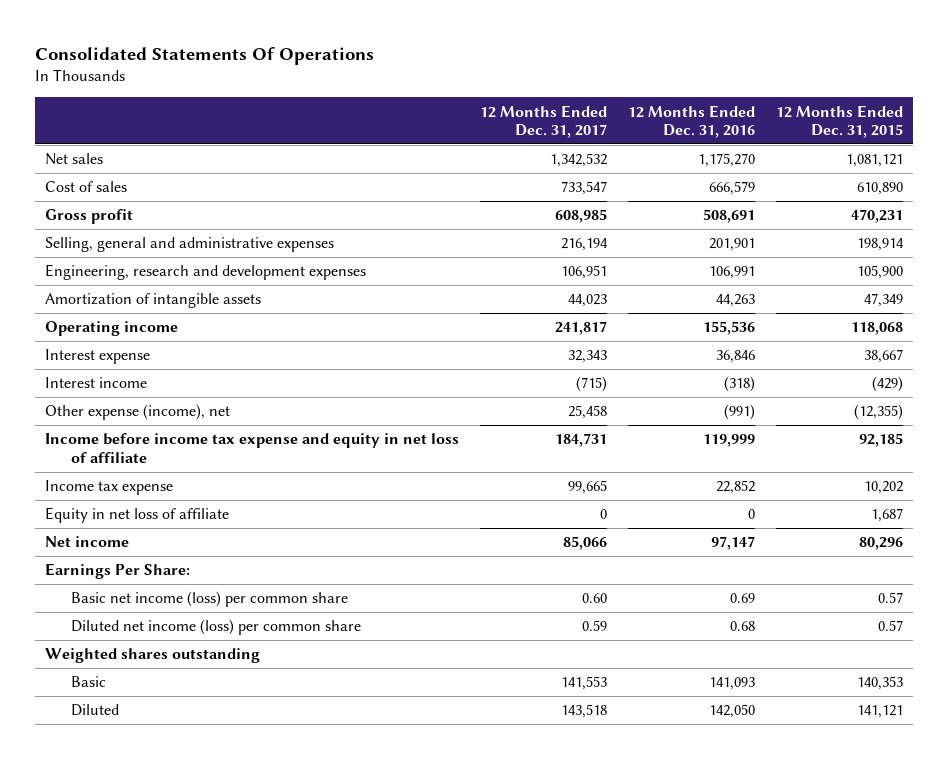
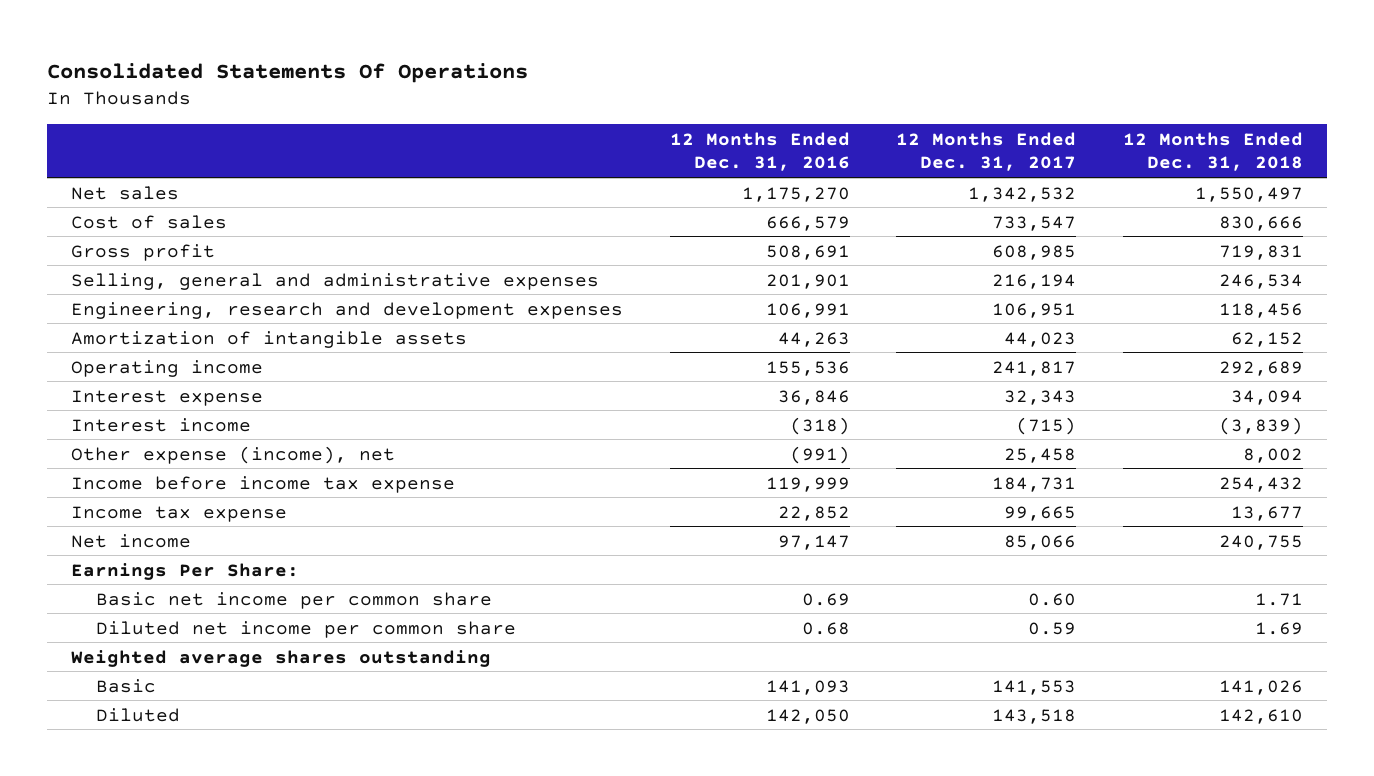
- | 12 Months Ended Dec. 31, 2017 | 12 Months Ended Dec. 31, 2016 | 12 Months Ended Dec. 31, 2015
+ | 12 Months Ended Dec. 31, 2016 | 12 Months Ended Dec. 31, 2017 | 12 Months Ended Dec. 31, 2018
- Income before income tax expense and equity in net loss of affiliate | 184,731 | 119,999 | 92,185
+ Income before income tax expense | 119,999 | 184,731 | 254,432
- Equity in net loss of affiliate | 0 | 0 | 1,687
- Basic net income (loss) per common share | 0.60 | 0.69 | 0.57
- Diluted net income (loss) per common share | 0.59 | 0.68 | 0.57
- Weighted shares outstanding
+ Basic net income per common share | 0.69 | 0.60 | 1.71
+ Diluted net income per common share | 0.68 | 0.59 | 1.69
+ Weighted average shares outstanding

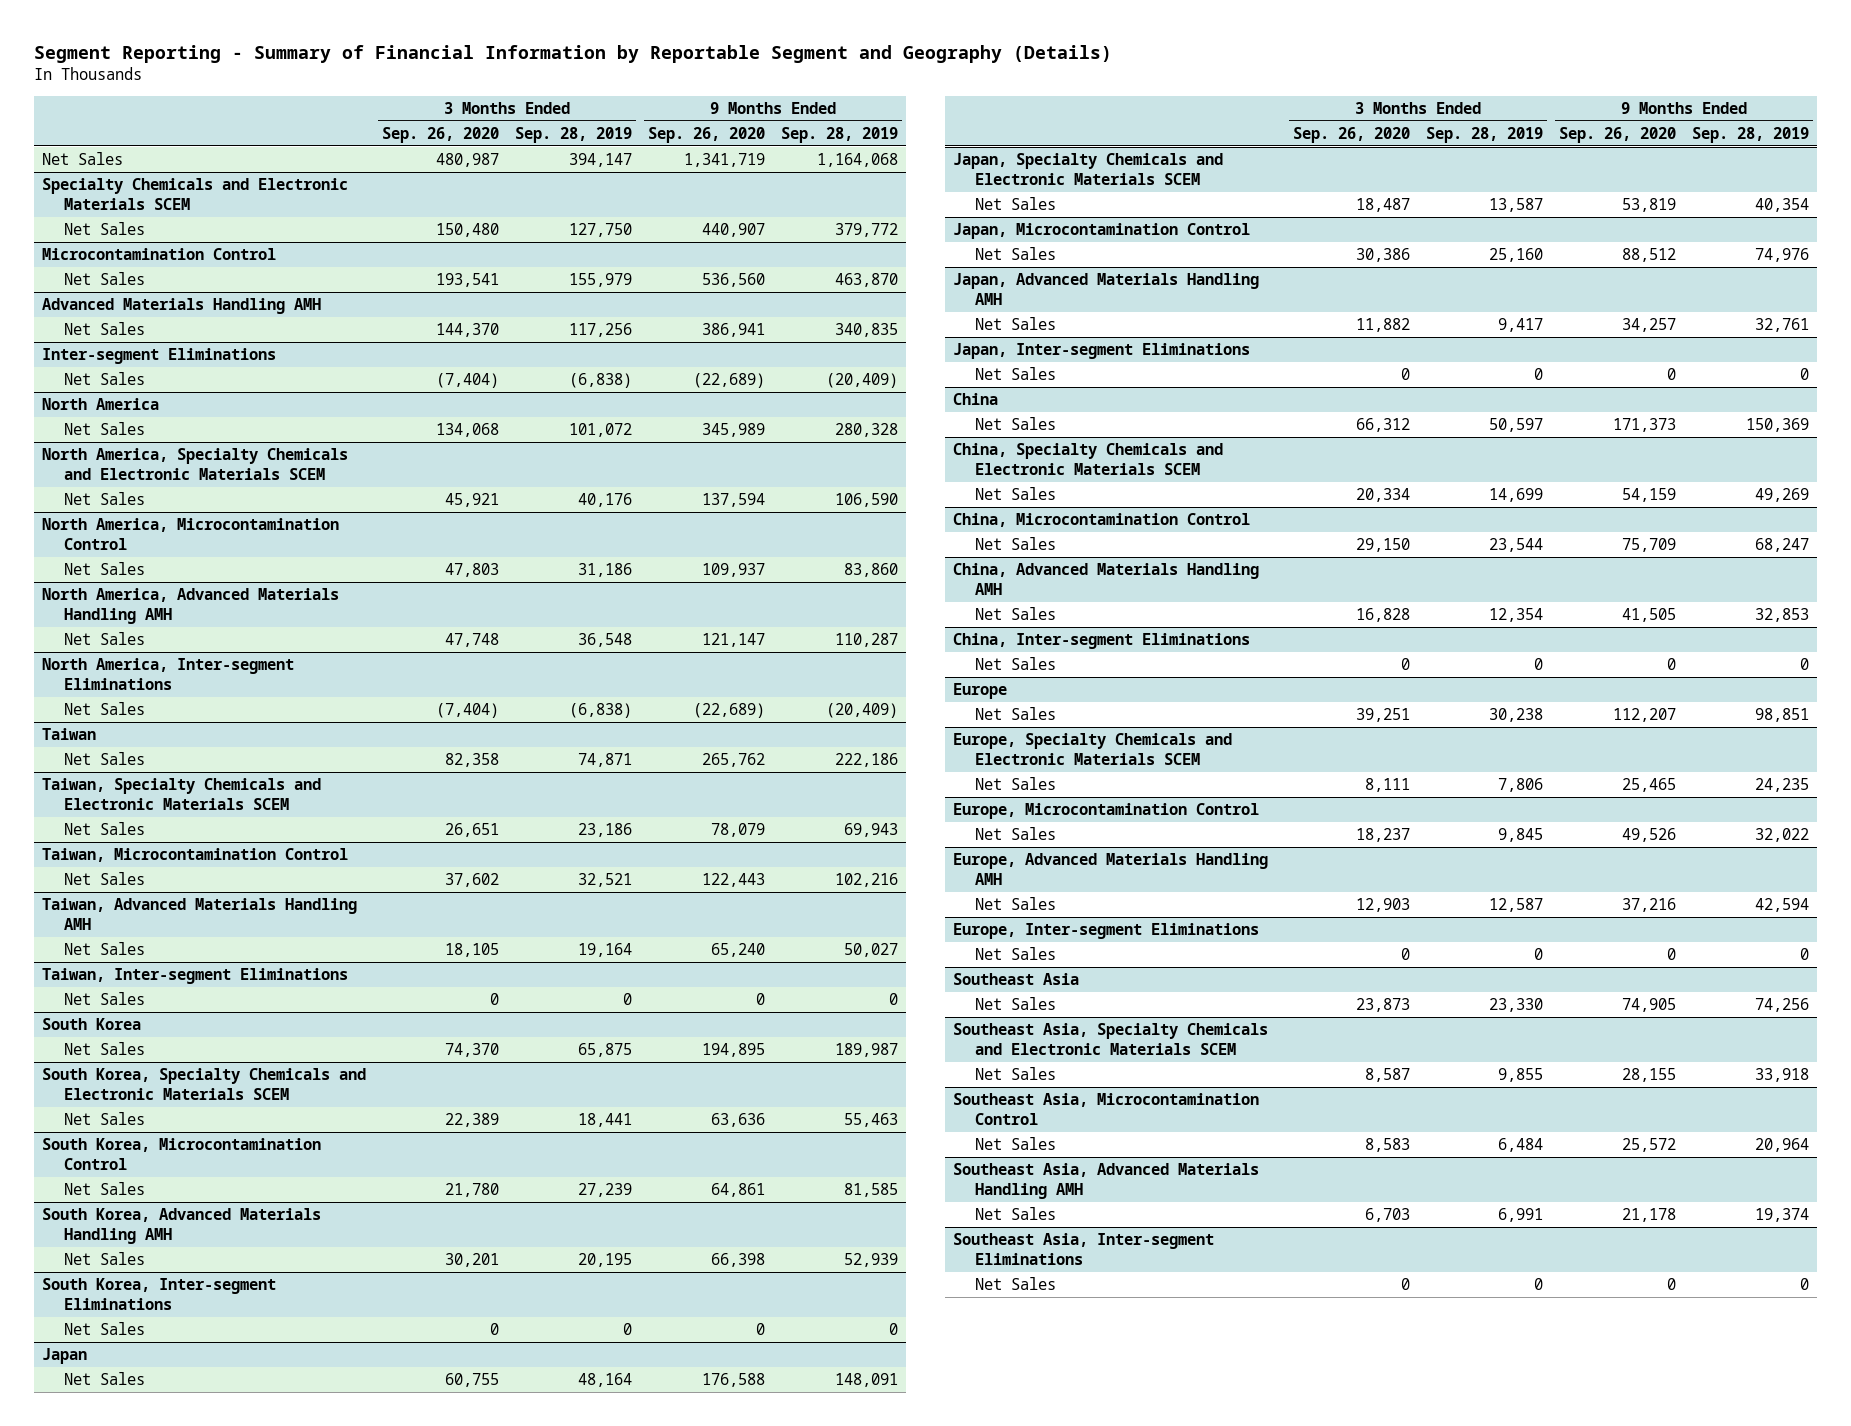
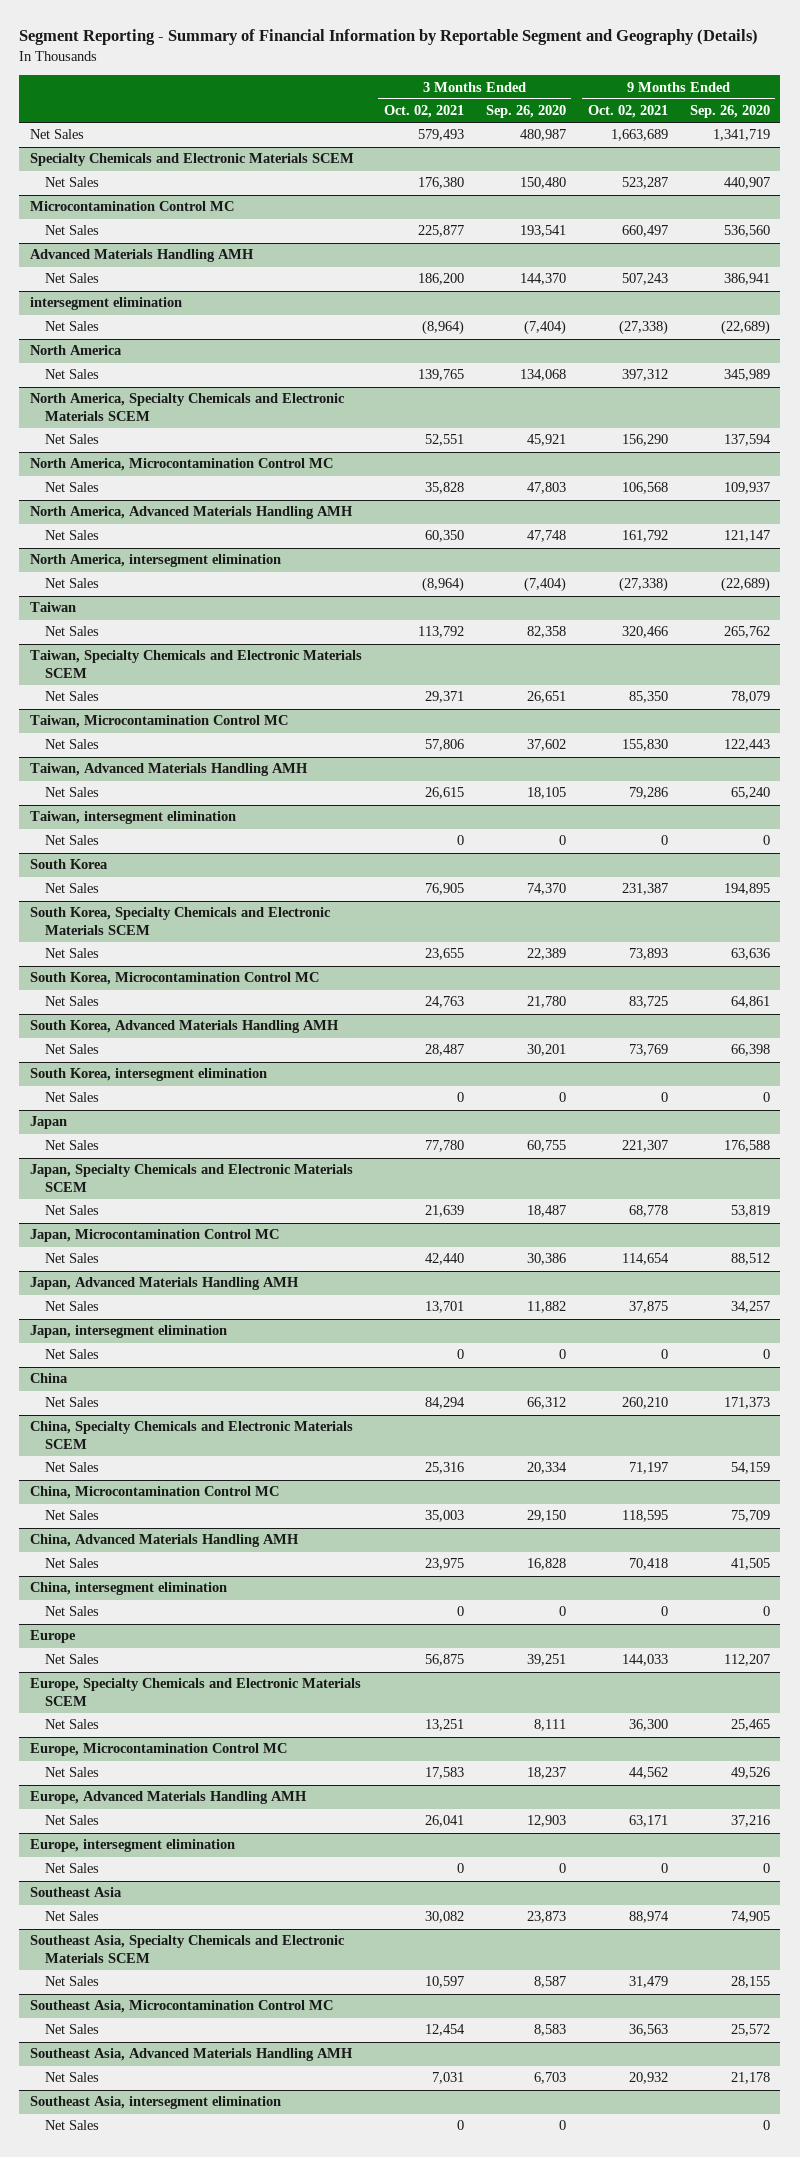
- | 3 Months Ended Sep. 26, 2020 | 3 Months Ended Sep. 28, 2019 | 9 Months Ended Sep. 26, 2020 | 9 Months Ended Sep. 28, 2019
+ | 3 Months Ended Oct. 02, 2021 | 3 Months Ended Sep. 26, 2020 | 9 Months Ended Oct. 02, 2021 | 9 Months Ended Sep. 26, 2020
- Microcontamination Control
+ Microcontamination Control MC
- Inter-segment Eliminations
+ intersegment elimination
- North America, Microcontamination Control
+ North America, Microcontamination Control MC
- North America, Inter-segment Eliminations
+ North America, intersegment elimination
- Taiwan, Microcontamination Control
+ Taiwan, Microcontamination Control MC
- Taiwan, Inter-segment Eliminations
+ Taiwan, intersegment elimination
- South Korea, Microcontamination Control
+ South Korea, Microcontamination Control MC
- South Korea, Inter-segment Eliminations
+ South Korea, intersegment elimination
- Japan, Microcontamination Control
+ Japan, Microcontamination Control MC
- Japan, Inter-segment Eliminations
+ Japan, intersegment elimination
- China, Microcontamination Control
+ China, Microcontamination Control MC
- China, Inter-segment Eliminations
+ China, intersegment elimination
- Europe, Microcontamination Control
+ Europe, Microcontamination Control MC
- Europe, Inter-segment Eliminations
+ Europe, intersegment elimination
- Southeast Asia, Microcontamination Control
+ Southeast Asia, Microcontamination Control MC
- Southeast Asia, Inter-segment Eliminations
+ Southeast Asia, intersegment elimination

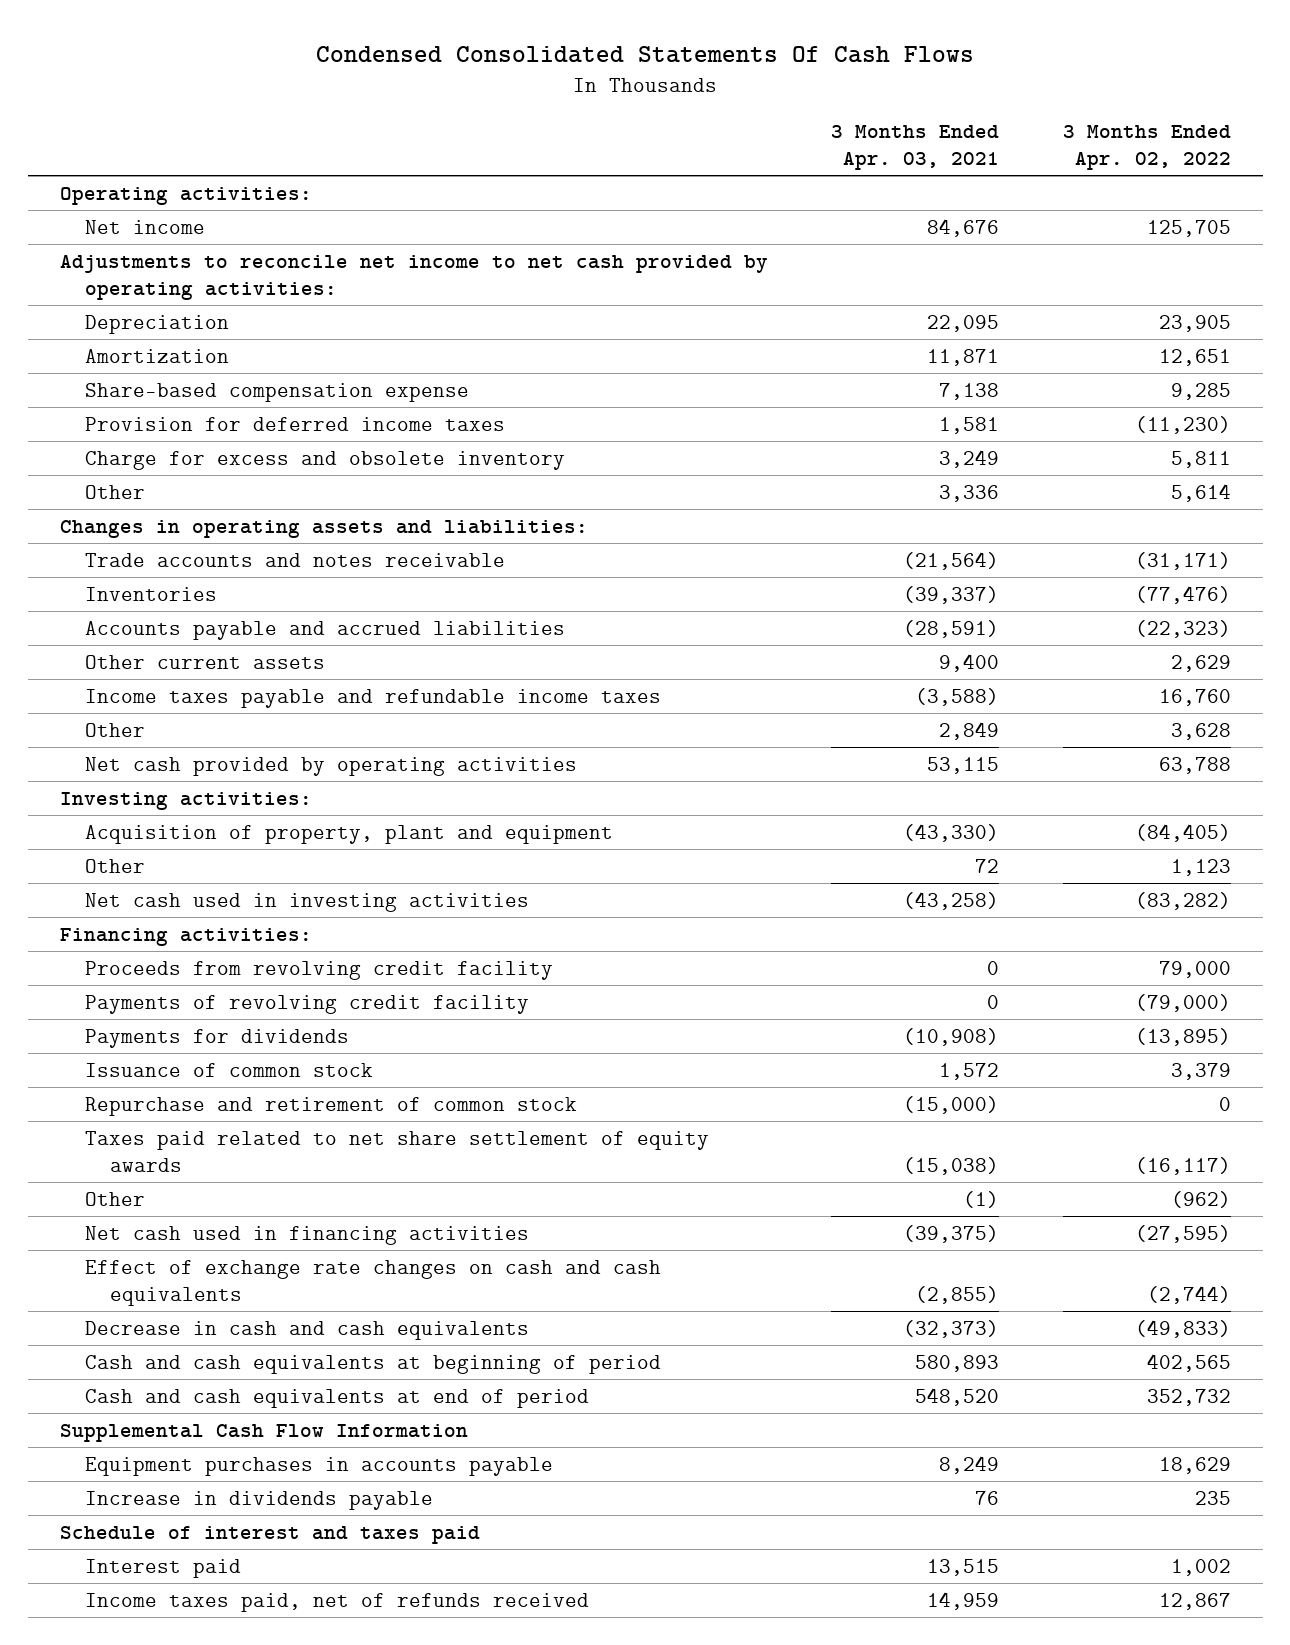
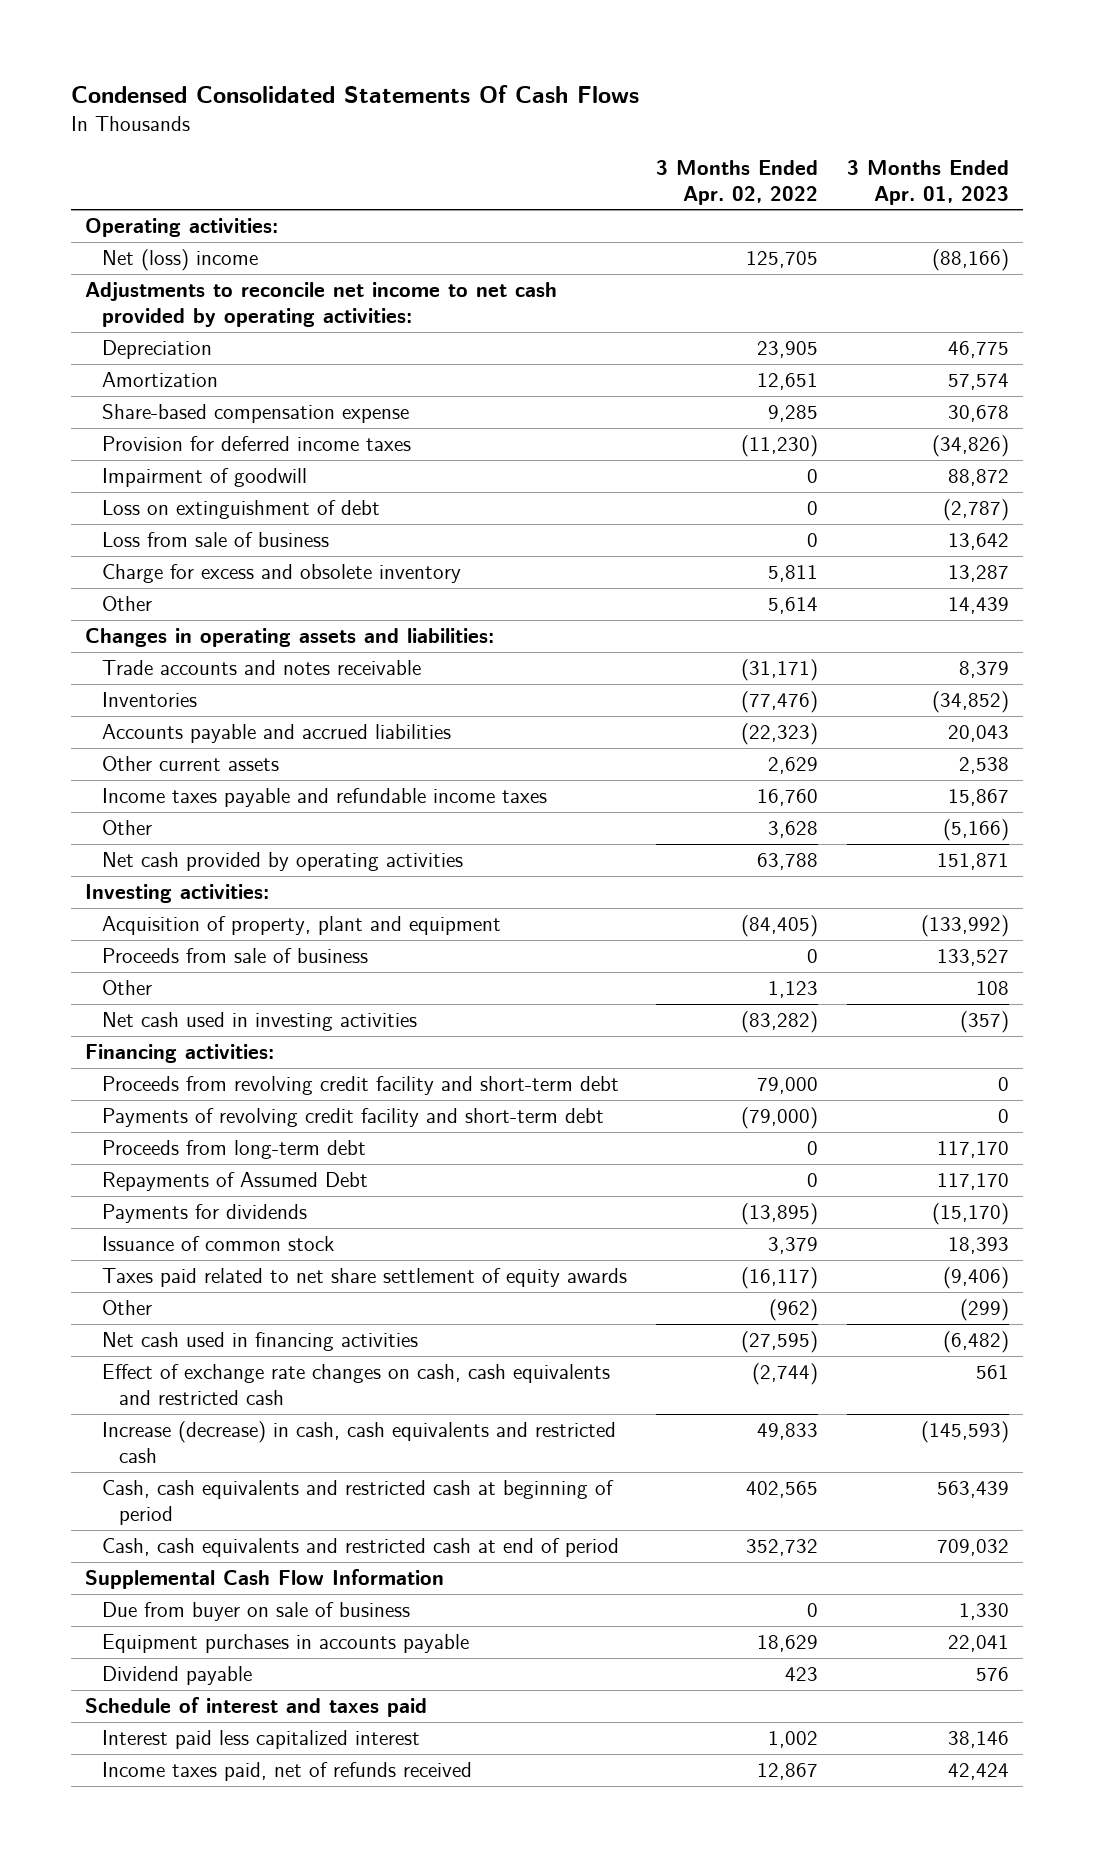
- | 3 Months Ended Apr. 03, 2021 | 3 Months Ended Apr. 02, 2022
+ | 3 Months Ended Apr. 02, 2022 | 3 Months Ended Apr. 01, 2023
- Net income | 84,676 | 125,705
+ Net (loss) income | 125,705 | (88,166)
+ Impairment of goodwill | 0 | 88,872
+ Loss on extinguishment of debt | 0 | (2,787)
+ Loss from sale of business | 0 | 13,642
+ Proceeds from sale of business | 0 | 133,527
- Proceeds from revolving credit facility | 0 | 79,000
- Payments of revolving credit facility | 0 | (79,000)
+ Proceeds from revolving credit facility and short-term debt | 79,000 | 0
+ Payments of revolving credit facility and short-term debt | (79,000) | 0
+ Proceeds from long-term debt | 0 | 117,170
+ Repayments of Assumed Debt | 0 | 117,170
- Repurchase and retirement of common stock | (15,000) | 0
- Effect of exchange rate changes on cash and cash equivalents | (2,855) | (2,744)
- Decrease in cash and cash equivalents | (32,373) | (49,833)
- Cash and cash equivalents at beginning of period | 580,893 | 402,565
- Cash and cash equivalents at end of period | 548,520 | 352,732
+ Effect of exchange rate changes on cash, cash equivalents and restricted cash | (2,744) | 561
+ Increase (decrease) in cash, cash equivalents and restricted cash | 49,833 | (145,593)
+ Cash, cash equivalents and restricted cash at beginning of period | 402,565 | 563,439
+ Cash, cash equivalents and restricted cash at end of period | 352,732 | 709,032
+ Due from buyer on sale of business | 0 | 1,330
- Increase in dividends payable | 76 | 235
+ Dividend payable | 423 | 576
- Interest paid | 13,515 | 1,002
+ Interest paid less capitalized interest | 1,002 | 38,146

